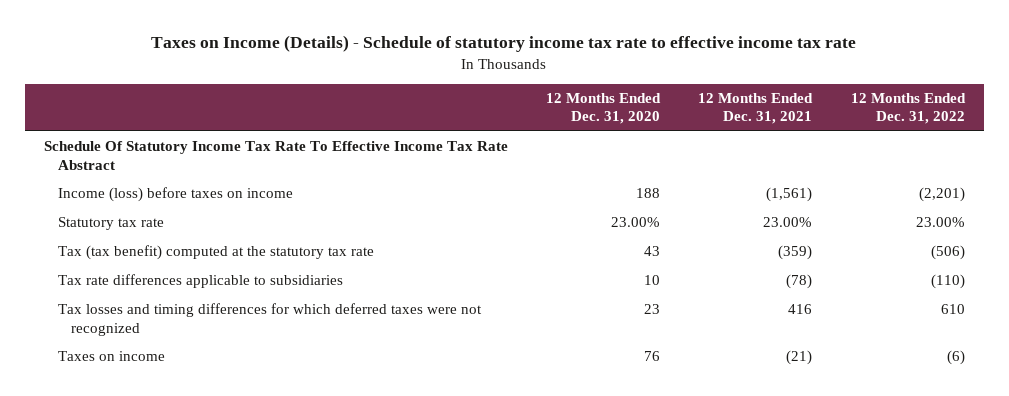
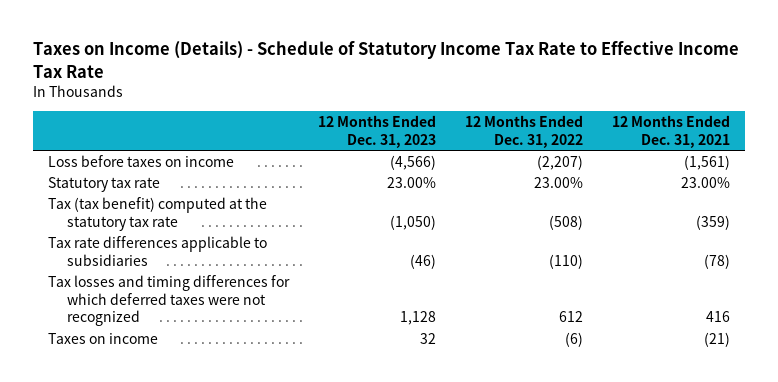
- Taxes on Income (Details) - Schedule of statutory income tax rate to effective income tax rate
+ Taxes on Income (Details) - Schedule of Statutory Income Tax Rate to Effective Income Tax Rate
- | 12 Months Ended Dec. 31, 2020 | 12 Months Ended Dec. 31, 2021 | 12 Months Ended Dec. 31, 2022
+ | 12 Months Ended Dec. 31, 2023 | 12 Months Ended Dec. 31, 2022 | 12 Months Ended Dec. 31, 2021
- Schedule Of Statutory Income Tax Rate To Effective Income Tax Rate Abstract
- Income (loss) before taxes on income | 188 | (1,561) | (2,201)
+ Loss before taxes on income | (4,566) | (2,207) | (1,561)
- Tax (tax benefit) computed at the statutory tax rate | 43 | (359) | (506)
+ Tax (tax benefit) computed at the statutory tax rate | (1,050) | (508) | (359)
- Tax losses and timing differences for which deferred taxes were not recognized | 23 | 416 | 610
+ Tax losses and timing differences for which deferred taxes were not recognized | 1,128 | 612 | 416

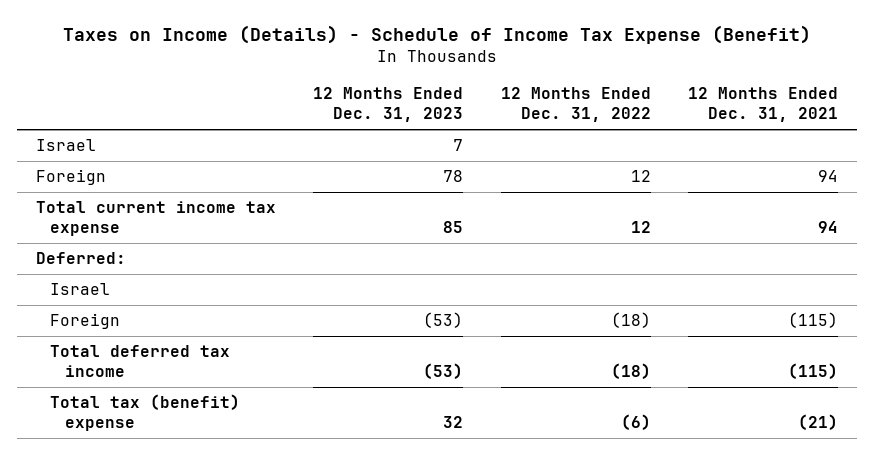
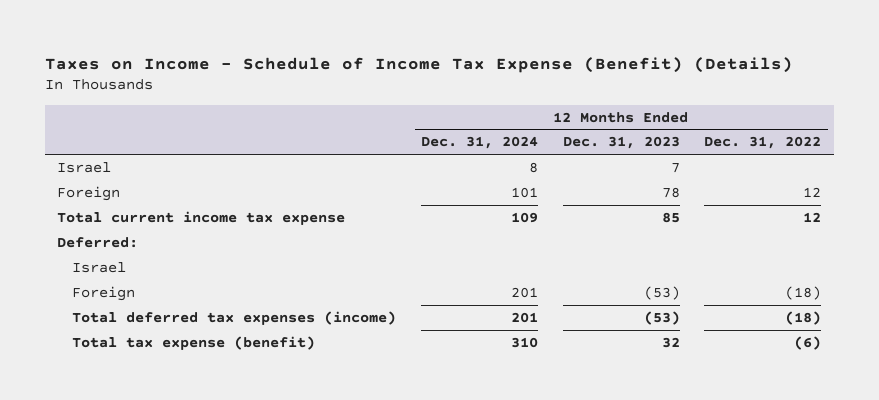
- Taxes on Income (Details) - Schedule of Income Tax Expense (Benefit)
+ Taxes on Income - Schedule of Income Tax Expense (Benefit) (Details)
- | 12 Months Ended Dec. 31, 2023 | 12 Months Ended Dec. 31, 2022 | 12 Months Ended Dec. 31, 2021
+ | 12 Months Ended Dec. 31, 2024 | 12 Months Ended Dec. 31, 2023 | 12 Months Ended Dec. 31, 2022
- Total deferred tax income | (53) | (18) | (115)
- Total tax (benefit) expense | 32 | (6) | (21)
+ Total deferred tax expenses (income) | 201 | (53) | (18)
+ Total tax expense (benefit) | 310 | 32 | (6)

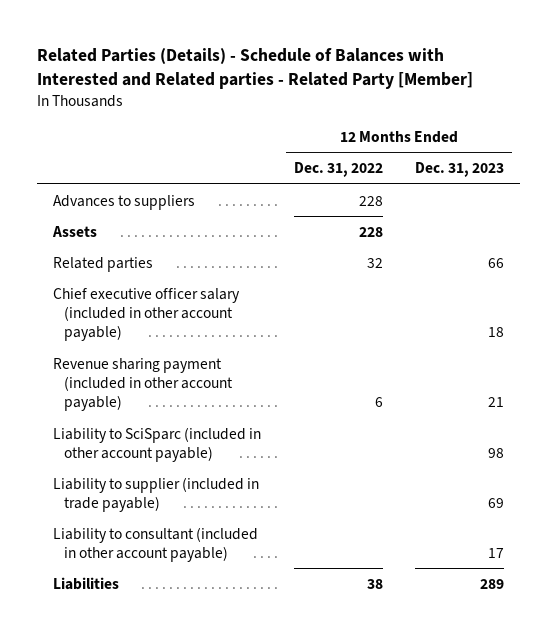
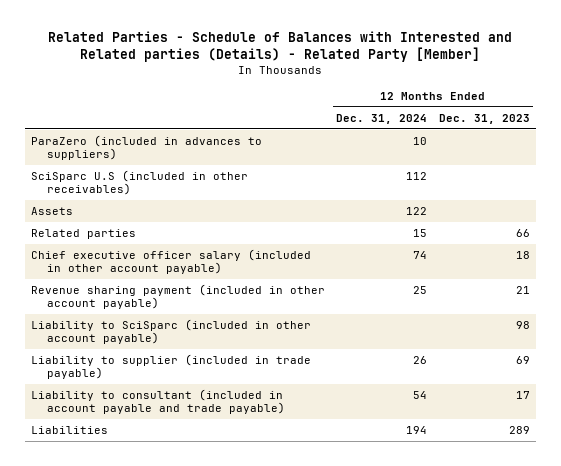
- Related Parties (Details) - Schedule of Balances with Interested and Related parties - Related Party [Member]
+ Related Parties - Schedule of Balances with Interested and Related parties (Details) - Related Party [Member]
- | 12 Months Ended Dec. 31, 2022 | 12 Months Ended Dec. 31, 2023
+ | 12 Months Ended Dec. 31, 2024 | 12 Months Ended Dec. 31, 2023
- Advances to suppliers | 228 |
+ ParaZero (included in advances to suppliers) | 10 |
+ SciSparc U.S (included in other receivables) | 112 |
- Liability to consultant (included in other account payable) | | 17
+ Liability to consultant (included in account payable and trade payable) | 54 | 17

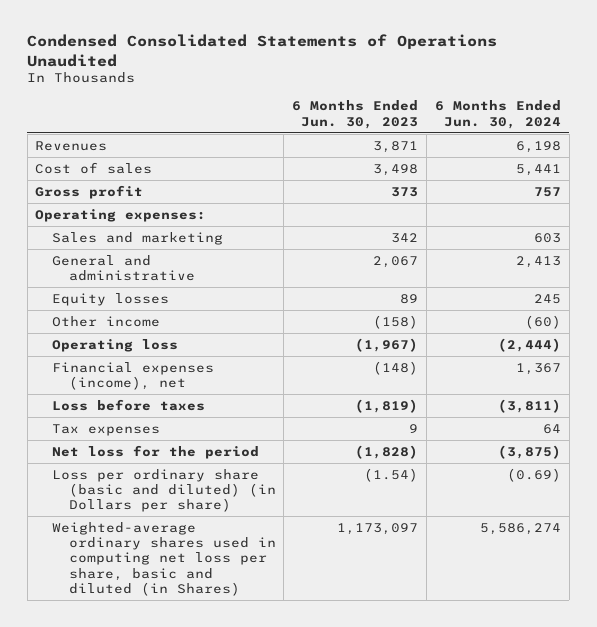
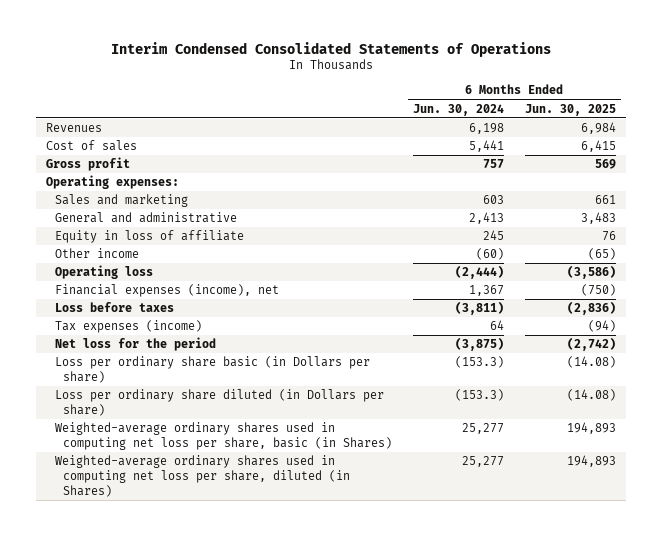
- Condensed Consolidated Statements of Operations Unaudited
+ Interim Condensed Consolidated Statements of Operations
- | 6 Months Ended Jun. 30, 2023 | 6 Months Ended Jun. 30, 2024
+ | 6 Months Ended Jun. 30, 2024 | 6 Months Ended Jun. 30, 2025
- Equity losses | 89 | 245
+ Equity in loss of affiliate | 245 | 76
- Tax expenses | 9 | 64
+ Tax expenses (income) | 64 | (94)
- Loss per ordinary share (basic and diluted) (in Dollars per share) | (1.54) | (0.69)
- Weighted-average ordinary shares used in computing net loss per share, basic and diluted (in Shares) | 1,173,097 | 5,586,274
+ Loss per ordinary share basic (in Dollars per share) | (153.3) | (14.08)
+ Loss per ordinary share diluted (in Dollars per share) | (153.3) | (14.08)
+ Weighted-average ordinary shares used in computing net loss per share, basic (in Shares) | 25,277 | 194,893
+ Weighted-average ordinary shares used in computing net loss per share, diluted (in Shares) | 25,277 | 194,893

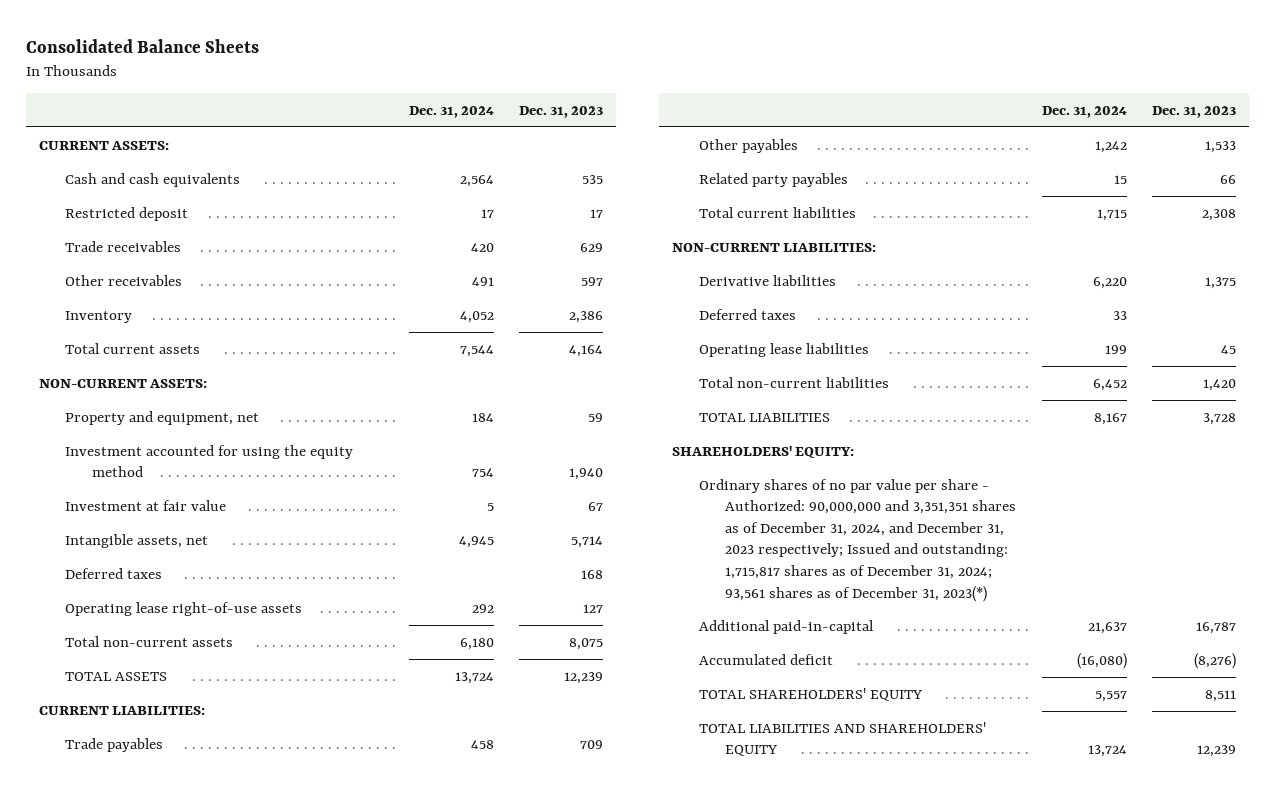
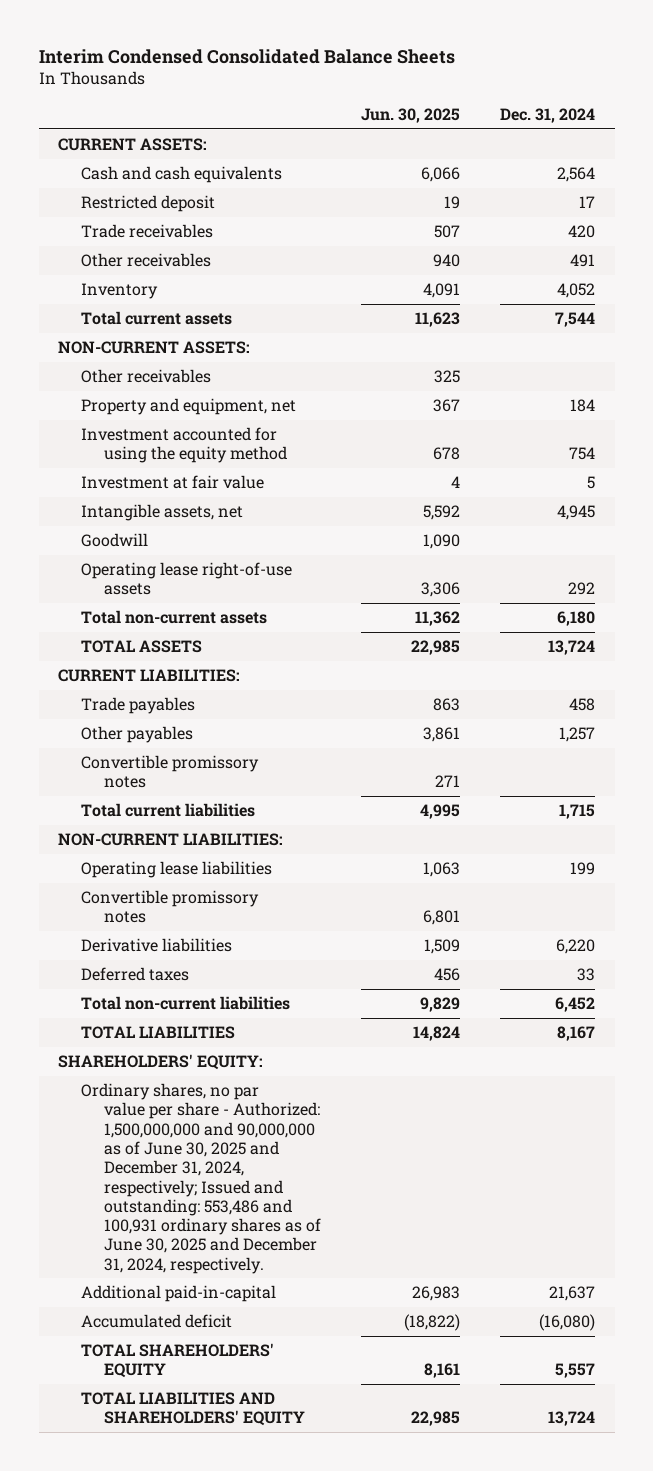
- Consolidated Balance Sheets
+ Interim Condensed Consolidated Balance Sheets
- | Dec. 31, 2024 | Dec. 31, 2023
+ | Jun. 30, 2025 | Dec. 31, 2024
+ Other receivables | 325 |
- Deferred taxes | | 168
+ Goodwill | 1,090 |
- Other payables | 1,242 | 1,533
- Related party payables | 15 | 66
+ Other payables | 3,861 | 1,257
+ Convertible promissory notes | 271 |
moved up: Operating lease liabilities | 1,063 | 199
+ Convertible promissory notes | 6,801 |
- Ordinary shares of no par value per share - Authorized: 90,000,000 and 3,351,351 shares as of December 31, 2024, and December 31, 2023 respectively; Issued and outstanding: 1,715,817 shares as of December 31, 2024; 93,561 shares as of December 31, 2023(*)
+ Ordinary shares, no par value per share - Authorized: 1,500,000,000 and 90,000,000 as of June 30, 2025 and December 31, 2024, respectively; Issued and outstanding: 553,486 and 100,931 ordinary shares as of June 30, 2025 and December 31, 2024, respectively.

